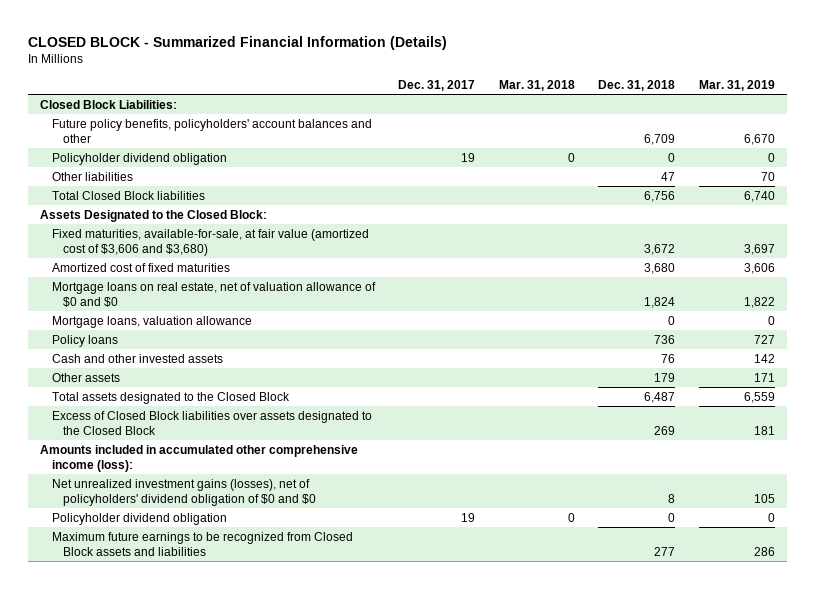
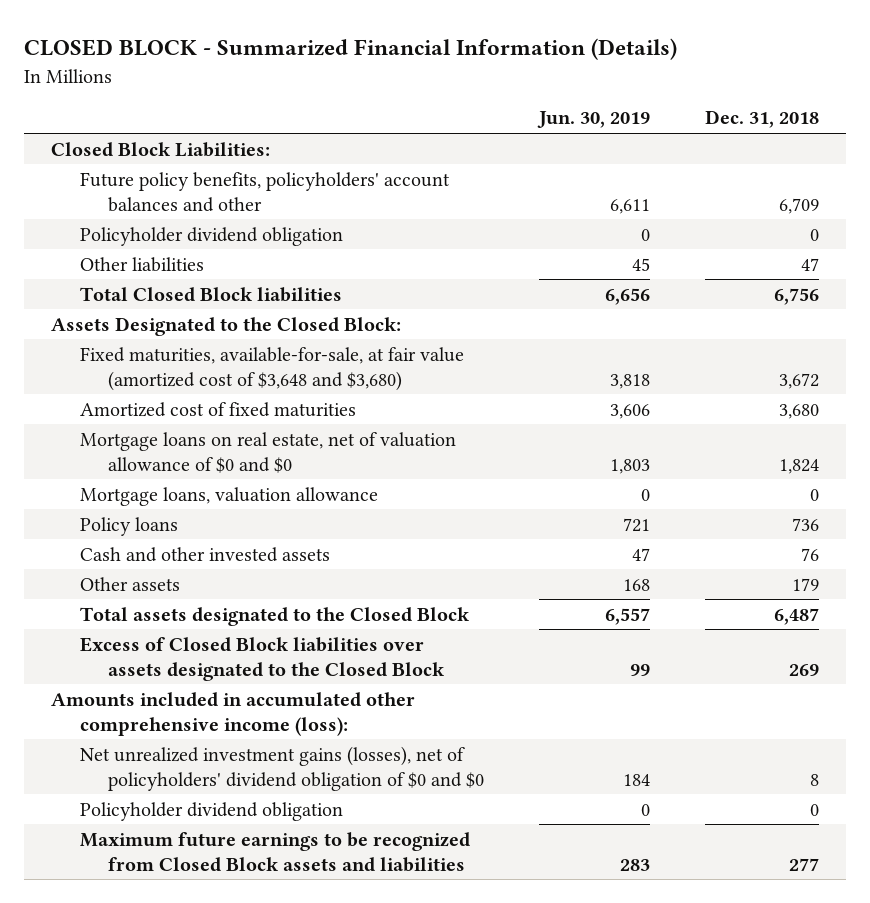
- | Dec. 31, 2017 | Mar. 31, 2018 | Dec. 31, 2018 | Mar. 31, 2019
+ | Jun. 30, 2019 | Dec. 31, 2018
- Fixed maturities, available-for-sale, at fair value (amortized cost of $3,606 and $3,680) | | | 3,672 | 3,697
+ Fixed maturities, available-for-sale, at fair value (amortized cost of $3,648 and $3,680) | 3,818 | 3,672

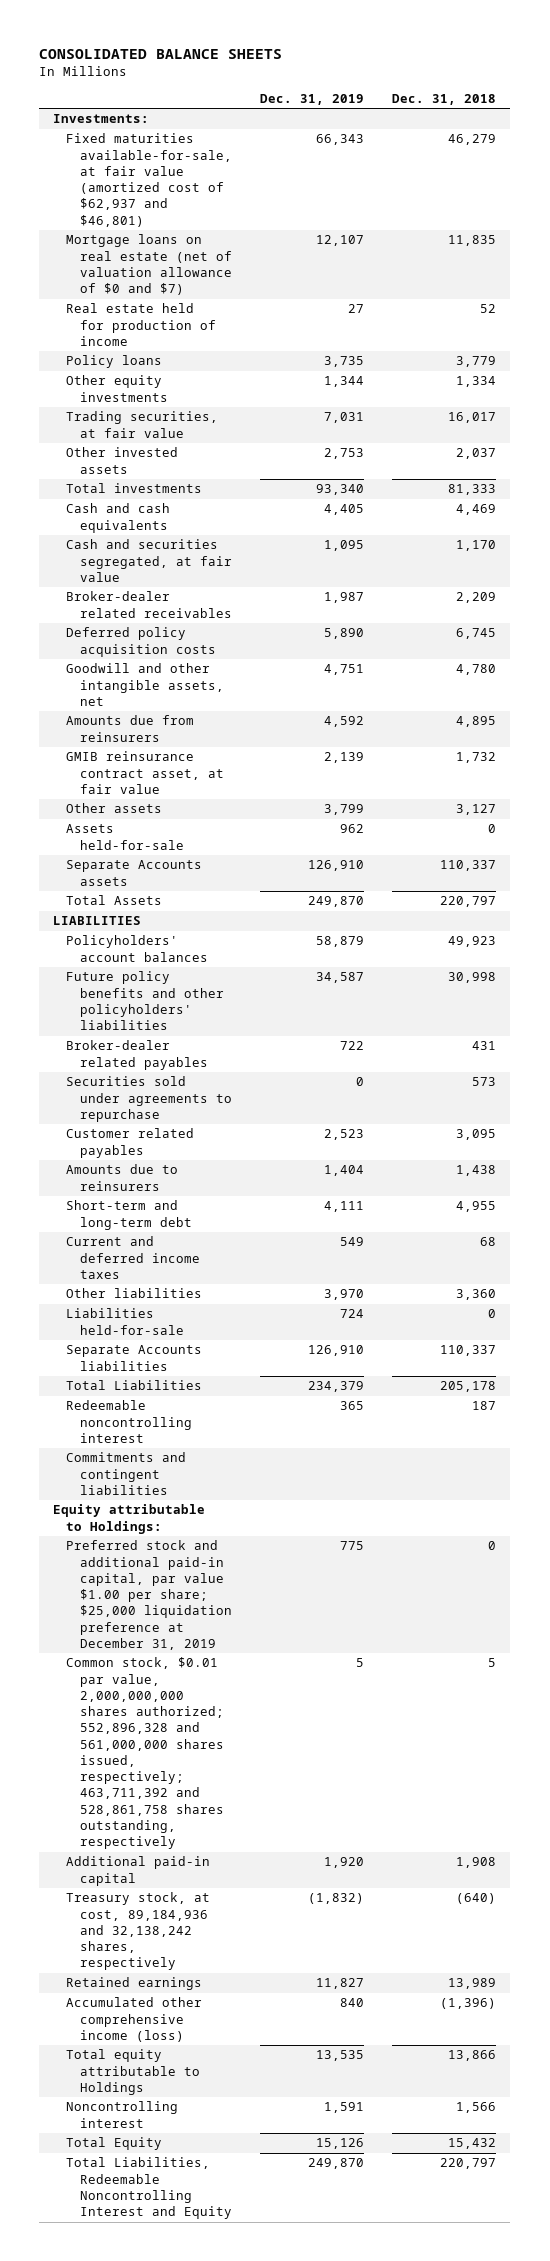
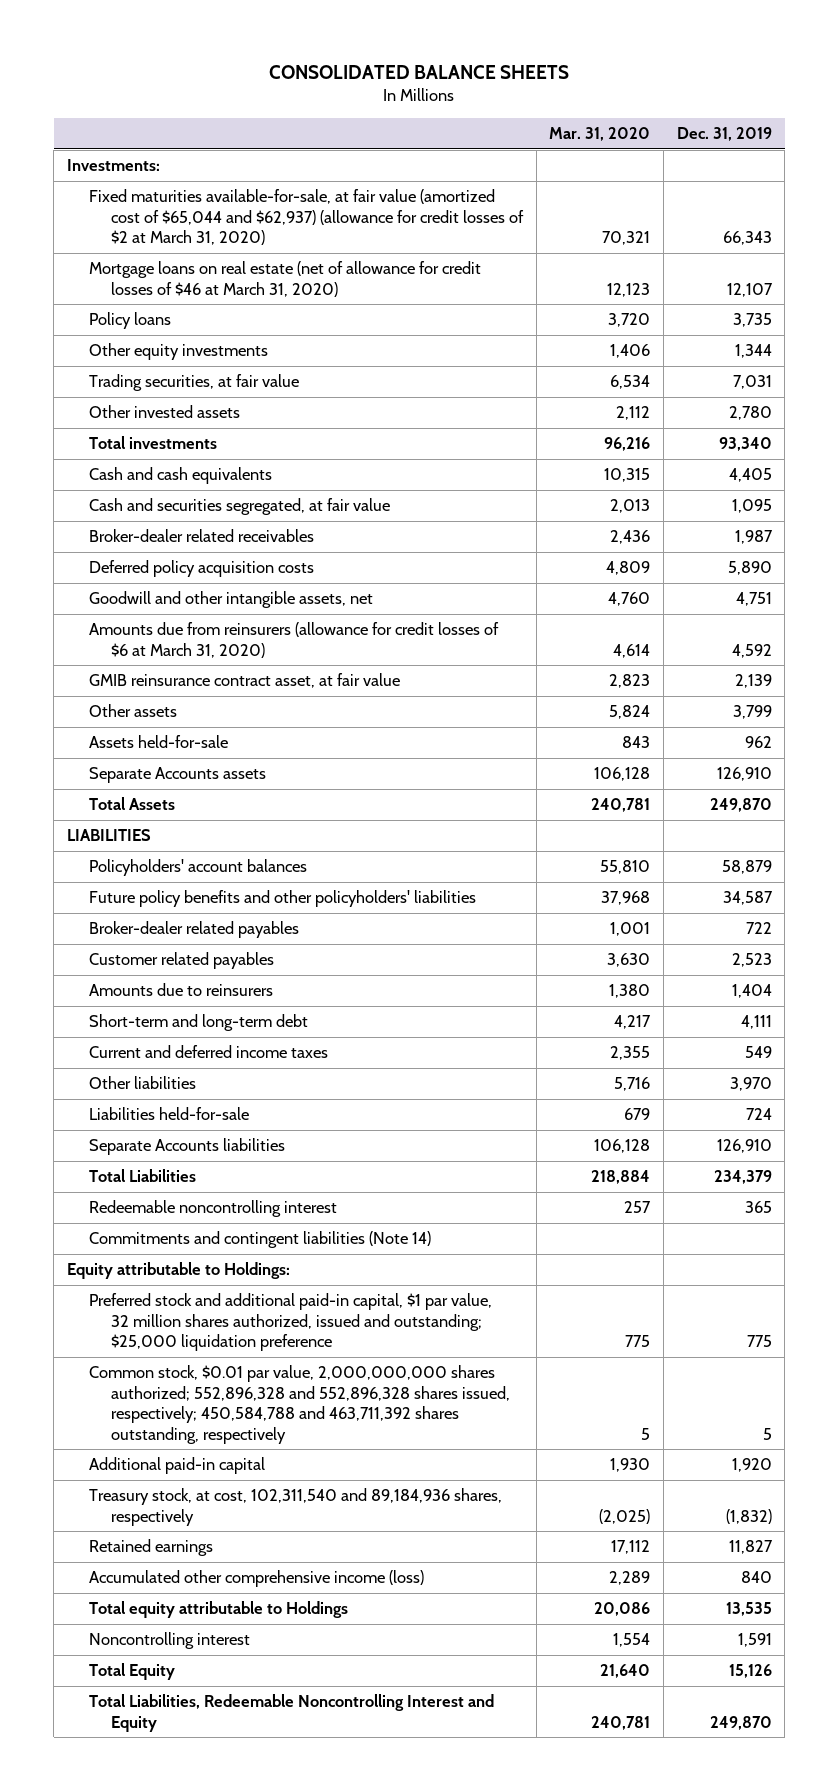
- | Dec. 31, 2019 | Dec. 31, 2018
+ | Mar. 31, 2020 | Dec. 31, 2019
- Fixed maturities available-for-sale, at fair value (amortized cost of $62,937 and $46,801) | 66,343 | 46,279
- Mortgage loans on real estate (net of valuation allowance of $0 and $7) | 12,107 | 11,835
- Real estate held for production of income | 27 | 52
+ Fixed maturities available-for-sale, at fair value (amortized cost of $65,044 and $62,937) (allowance for credit losses of $2 at March 31, 2020) | 70,321 | 66,343
+ Mortgage loans on real estate (net of allowance for credit losses of $46 at March 31, 2020) | 12,123 | 12,107
- Other invested assets | 2,753 | 2,037
+ Other invested assets | 2,112 | 2,780
- Amounts due from reinsurers | 4,592 | 4,895
+ Amounts due from reinsurers (allowance for credit losses of $6 at March 31, 2020) | 4,614 | 4,592
- Securities sold under agreements to repurchase | 0 | 573
- Commitments and contingent liabilities
+ Commitments and contingent liabilities (Note 14)
- Preferred stock and additional paid-in capital, par value $1.00 per share; $25,000 liquidation preference at December 31, 2019 | 775 | 0
- Common stock, $0.01 par value, 2,000,000,000 shares authorized; 552,896,328 and 561,000,000 shares issued, respectively; 463,711,392 and 528,861,758 shares outstanding, respectively | 5 | 5
+ Preferred stock and additional paid-in capital, $1 par value, 32 million shares authorized, issued and outstanding; $25,000 liquidation preference | 775 | 775
+ Common stock, $0.01 par value, 2,000,000,000 shares authorized; 552,896,328 and 552,896,328 shares issued, respectively; 450,584,788 and 463,711,392 shares outstanding, respectively | 5 | 5
- Treasury stock, at cost, 89,184,936 and 32,138,242 shares, respectively | (1,832) | (640)
+ Treasury stock, at cost, 102,311,540 and 89,184,936 shares, respectively | (2,025) | (1,832)

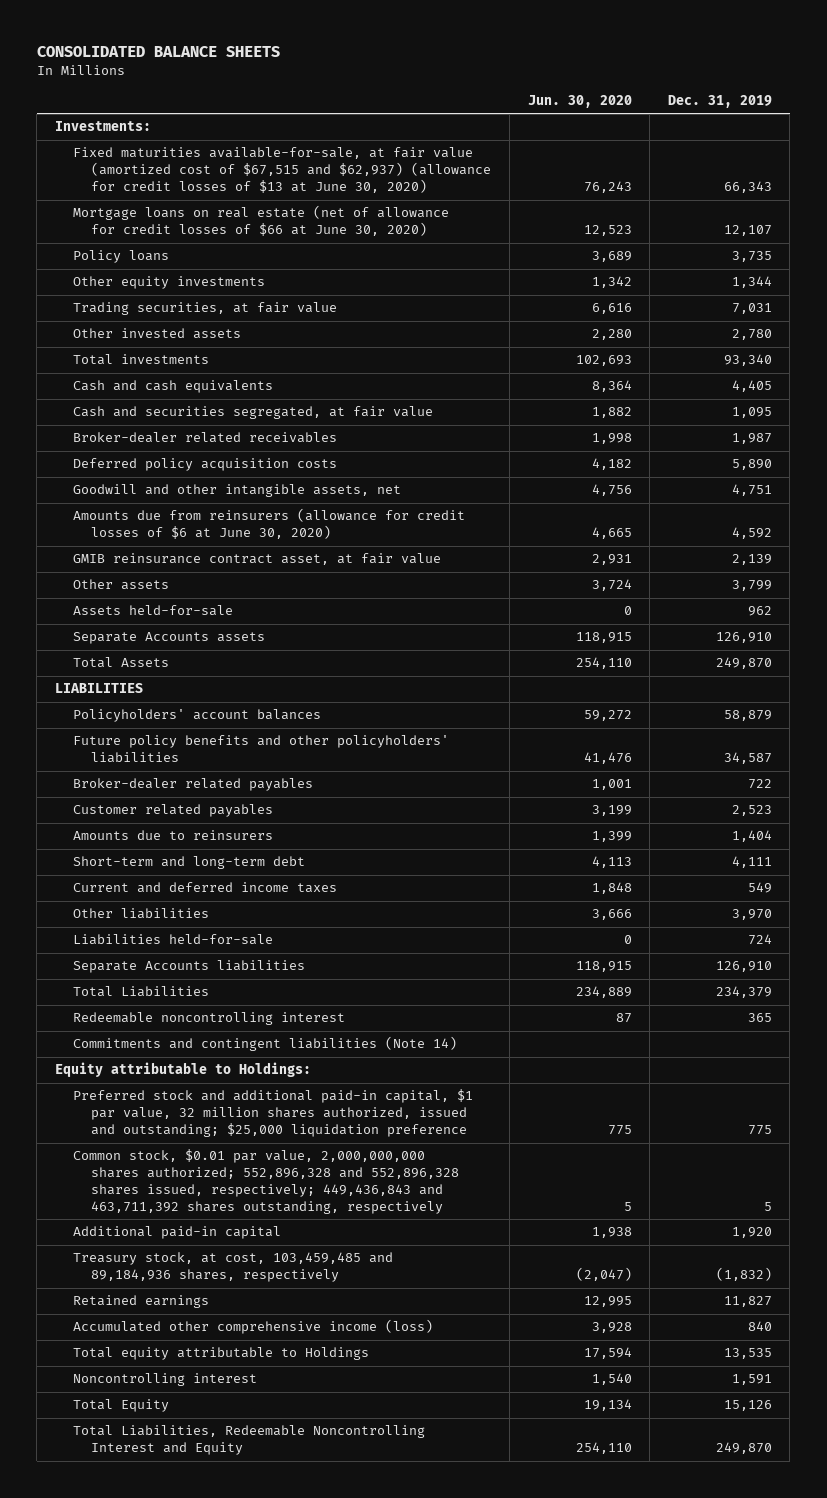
- | Mar. 31, 2020 | Dec. 31, 2019
+ | Jun. 30, 2020 | Dec. 31, 2019
- Fixed maturities available-for-sale, at fair value (amortized cost of $65,044 and $62,937) (allowance for credit losses of $2 at March 31, 2020) | 70,321 | 66,343
- Mortgage loans on real estate (net of allowance for credit losses of $46 at March 31, 2020) | 12,123 | 12,107
+ Fixed maturities available-for-sale, at fair value (amortized cost of $67,515 and $62,937) (allowance for credit losses of $13 at June 30, 2020) | 76,243 | 66,343
+ Mortgage loans on real estate (net of allowance for credit losses of $66 at June 30, 2020) | 12,523 | 12,107
- Amounts due from reinsurers (allowance for credit losses of $6 at March 31, 2020) | 4,614 | 4,592
+ Amounts due from reinsurers (allowance for credit losses of $6 at June 30, 2020) | 4,665 | 4,592
- Common stock, $0.01 par value, 2,000,000,000 shares authorized; 552,896,328 and 552,896,328 shares issued, respectively; 450,584,788 and 463,711,392 shares outstanding, respectively | 5 | 5
+ Common stock, $0.01 par value, 2,000,000,000 shares authorized; 552,896,328 and 552,896,328 shares issued, respectively; 449,436,843 and 463,711,392 shares outstanding, respectively | 5 | 5
- Treasury stock, at cost, 102,311,540 and 89,184,936 shares, respectively | (2,025) | (1,832)
+ Treasury stock, at cost, 103,459,485 and 89,184,936 shares, respectively | (2,047) | (1,832)

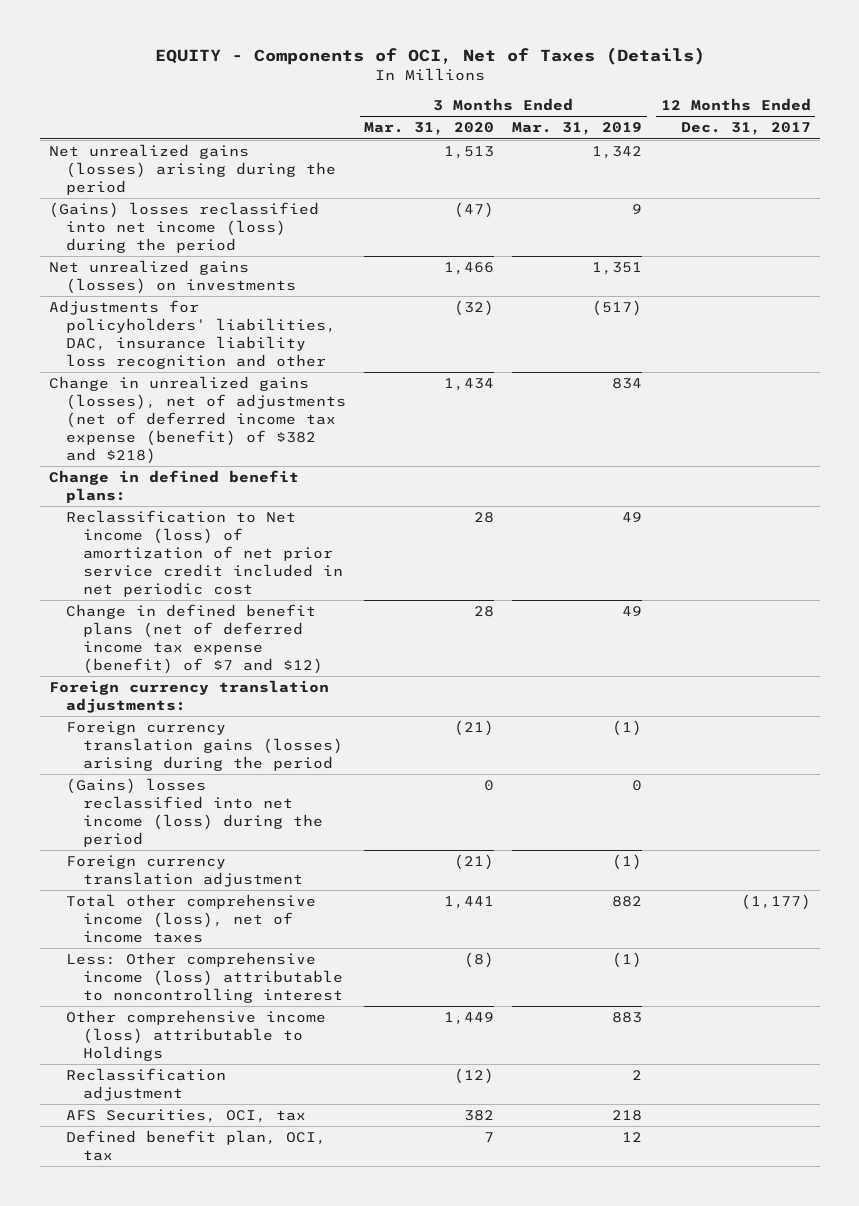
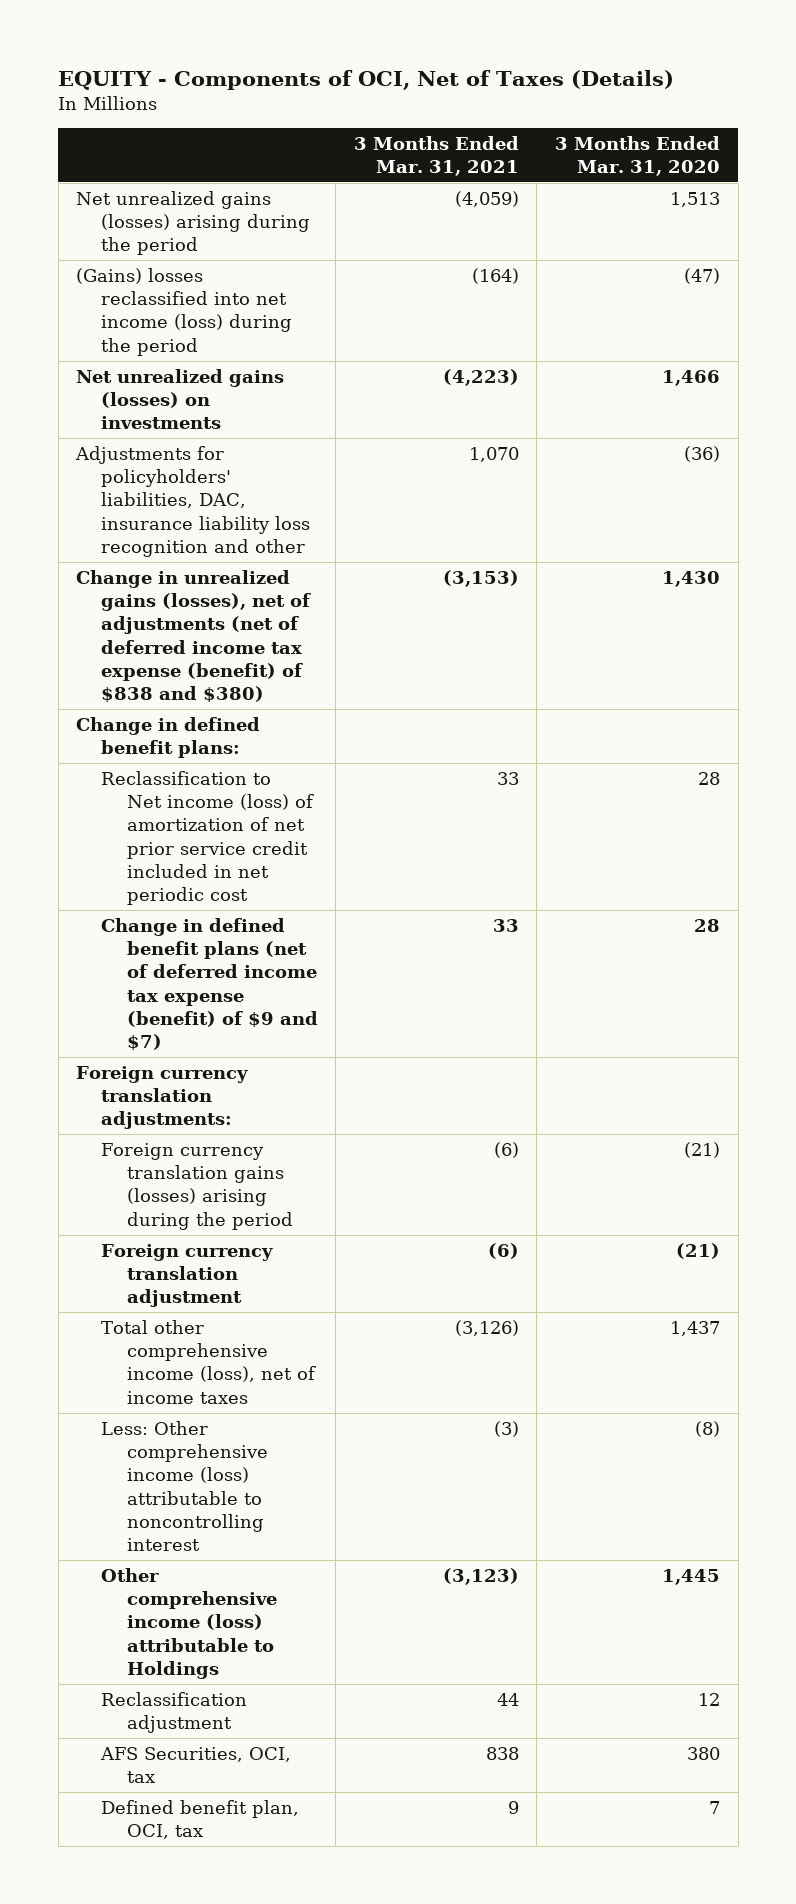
- | 3 Months Ended Mar. 31, 2020 | 3 Months Ended Mar. 31, 2019 | 12 Months Ended Dec. 31, 2017
+ | 3 Months Ended Mar. 31, 2021 | 3 Months Ended Mar. 31, 2020
- Adjustments for policyholders' liabilities, DAC, insurance liability loss recognition and other | (32) | (517) |
- Change in unrealized gains (losses), net of adjustments (net of deferred income tax expense (benefit) of $382 and $218) | 1,434 | 834 |
+ Adjustments for policyholders' liabilities, DAC, insurance liability loss recognition and other | 1,070 | (36)
+ Change in unrealized gains (losses), net of adjustments (net of deferred income tax expense (benefit) of $838 and $380) | (3,153) | 1,430
- Change in defined benefit plans (net of deferred income tax expense (benefit) of $7 and $12) | 28 | 49 |
+ Change in defined benefit plans (net of deferred income tax expense (benefit) of $9 and $7) | 33 | 28
- (Gains) losses reclassified into net income (loss) during the period | 0 | 0 |
- Total other comprehensive income (loss), net of income taxes | 1,441 | 882 | (1,177)
+ Total other comprehensive income (loss), net of income taxes | (3,126) | 1,437
- Other comprehensive income (loss) attributable to Holdings | 1,449 | 883 |
- Reclassification adjustment | (12) | 2 |
- AFS Securities, OCI, tax | 382 | 218 |
+ Other comprehensive income (loss) attributable to Holdings | (3,123) | 1,445
+ Reclassification adjustment | 44 | 12
+ AFS Securities, OCI, tax | 838 | 380

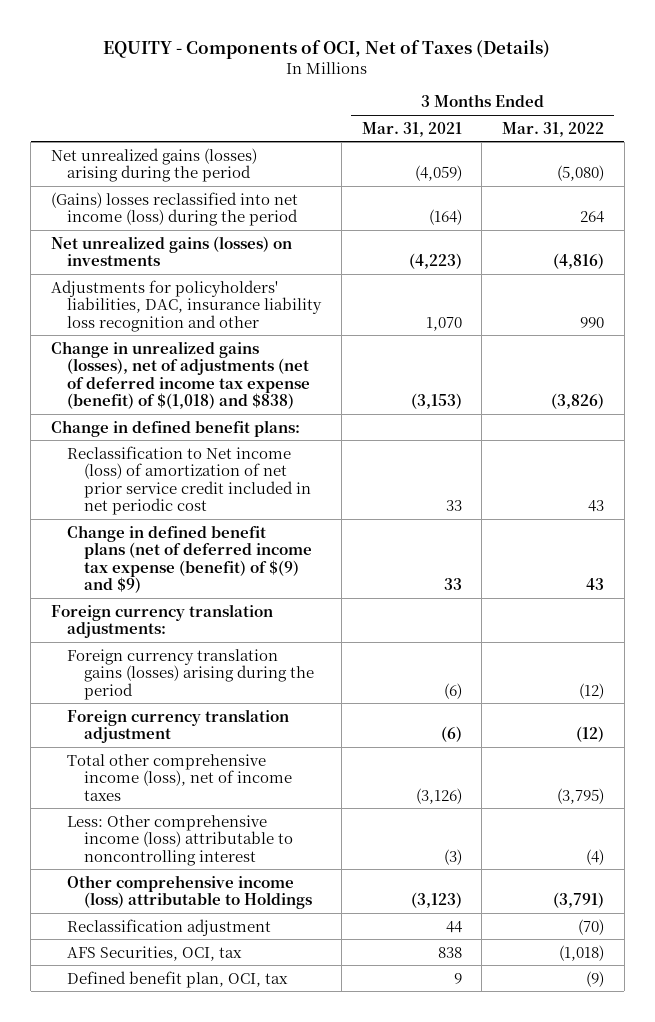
- | 3 Months Ended Mar. 31, 2021 | 3 Months Ended Mar. 31, 2020
+ | 3 Months Ended Mar. 31, 2021 | 3 Months Ended Mar. 31, 2022
- Change in unrealized gains (losses), net of adjustments (net of deferred income tax expense (benefit) of $838 and $380) | (3,153) | 1,430
+ Change in unrealized gains (losses), net of adjustments (net of deferred income tax expense (benefit) of $(1,018) and $838) | (3,153) | (3,826)
- Change in defined benefit plans (net of deferred income tax expense (benefit) of $9 and $7) | 33 | 28
+ Change in defined benefit plans (net of deferred income tax expense (benefit) of $(9) and $9) | 33 | 43

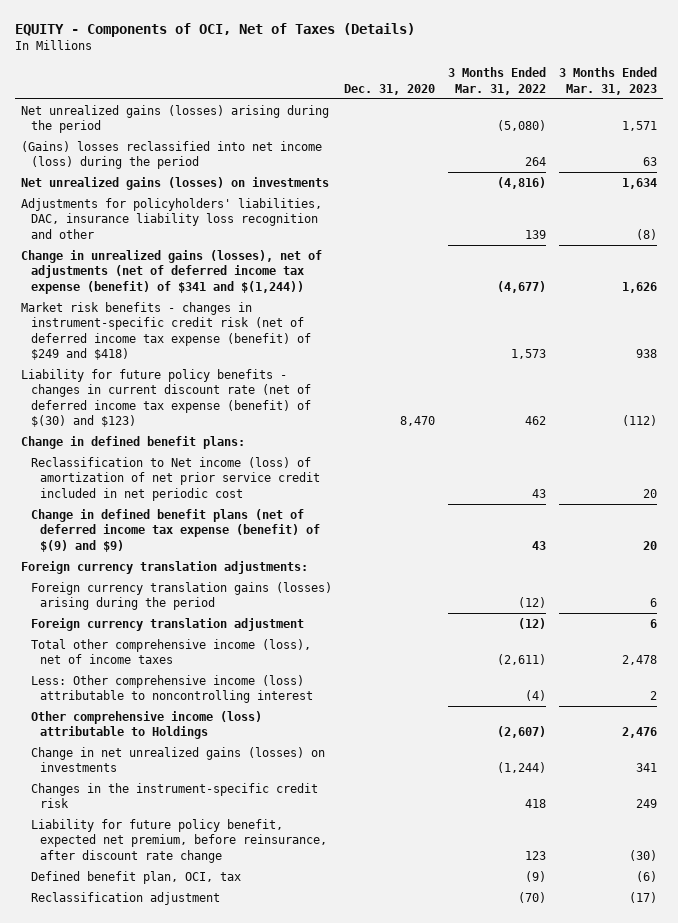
- | 3 Months Ended Mar. 31, 2021 | 3 Months Ended Mar. 31, 2022
+ | Dec. 31, 2020 | 3 Months Ended Mar. 31, 2022 | 3 Months Ended Mar. 31, 2023
- Adjustments for policyholders' liabilities, DAC, insurance liability loss recognition and other | 1,070 | 990
- Change in unrealized gains (losses), net of adjustments (net of deferred income tax expense (benefit) of $(1,018) and $838) | (3,153) | (3,826)
+ Adjustments for policyholders' liabilities, DAC, insurance liability loss recognition and other | | 139 | (8)
+ Change in unrealized gains (losses), net of adjustments (net of deferred income tax expense (benefit) of $341 and $(1,244)) | | (4,677) | 1,626
+ Market risk benefits - changes in instrument-specific credit risk (net of deferred income tax expense (benefit) of $249 and $418) | | 1,573 | 938
+ Liability for future policy benefits - changes in current discount rate (net of deferred income tax expense (benefit) of $(30) and $123) | 8,470 | 462 | (112)
- Total other comprehensive income (loss), net of income taxes | (3,126) | (3,795)
+ Total other comprehensive income (loss), net of income taxes | | (2,611) | 2,478
- Other comprehensive income (loss) attributable to Holdings | (3,123) | (3,791)
- AFS Securities, OCI, tax | 838 | (1,018)
+ Other comprehensive income (loss) attributable to Holdings | | (2,607) | 2,476
+ Change in net unrealized gains (losses) on investments | | (1,244) | 341
+ Changes in the instrument-specific credit risk | | 418 | 249
+ Liability for future policy benefit, expected net premium, before reinsurance, after discount rate change | | 123 | (30)
moved down: Reclassification adjustment | | (70) | (17)

